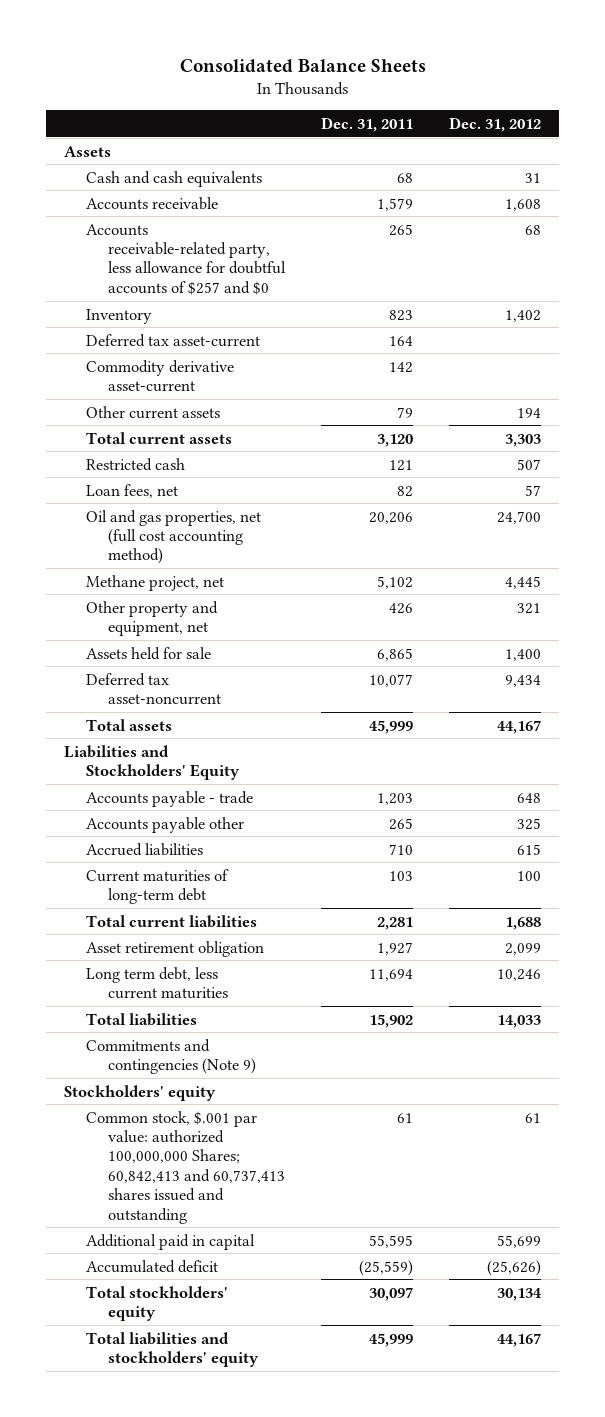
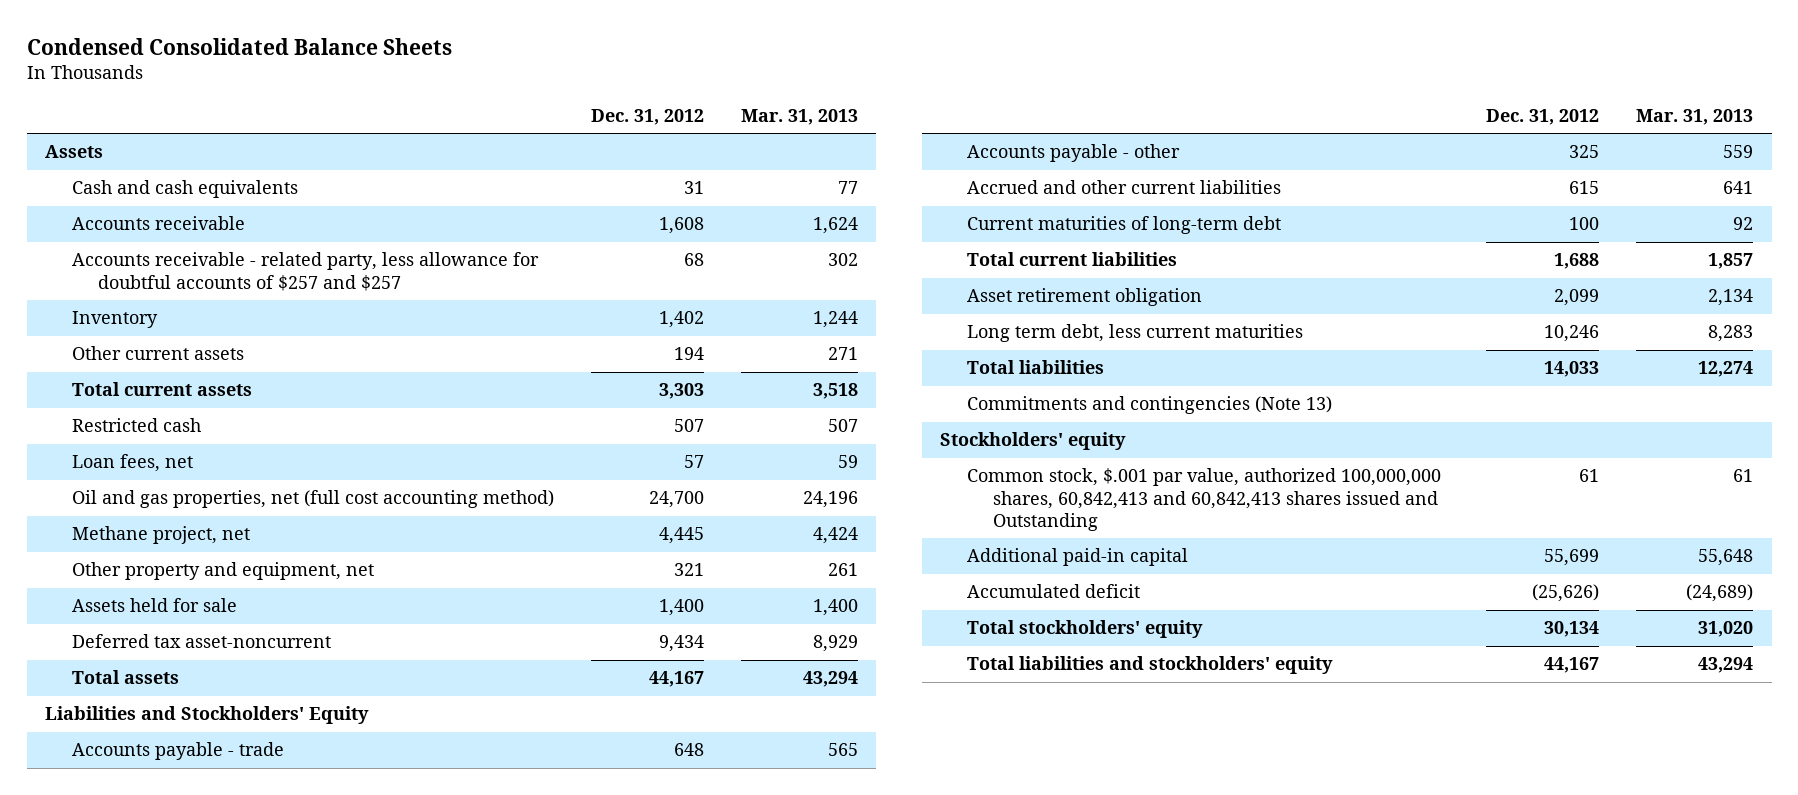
- Consolidated Balance Sheets
+ Condensed Consolidated Balance Sheets
- | Dec. 31, 2011 | Dec. 31, 2012
+ | Dec. 31, 2012 | Mar. 31, 2013
- Accounts receivable-related party, less allowance for doubtful accounts of $257 and $0 | 265 | 68
+ Accounts receivable - related party, less allowance for doubtful accounts of $257 and $257 | 68 | 302
- Deferred tax asset-current | 164 |
- Commodity derivative asset-current | 142 |
- Accounts payable other | 265 | 325
- Accrued liabilities | 710 | 615
+ Accounts payable - other | 325 | 559
+ Accrued and other current liabilities | 615 | 641
- Commitments and contingencies (Note 9)
+ Commitments and contingencies (Note 13)
- Common stock, $.001 par value: authorized 100,000,000 Shares; 60,842,413 and 60,737,413 shares issued and outstanding | 61 | 61
- Additional paid in capital | 55,595 | 55,699
+ Common stock, $.001 par value, authorized 100,000,000 shares, 60,842,413 and 60,842,413 shares issued and Outstanding | 61 | 61
+ Additional paid-in capital | 55,699 | 55,648

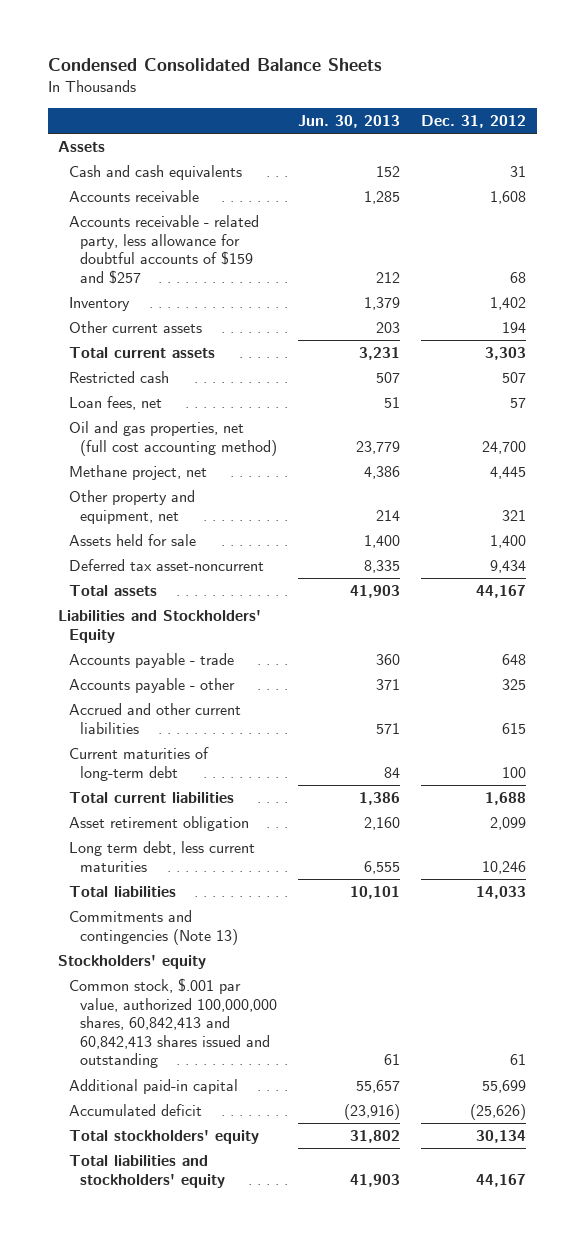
- | Dec. 31, 2012 | Mar. 31, 2013
+ | Jun. 30, 2013 | Dec. 31, 2012
- Accounts receivable - related party, less allowance for doubtful accounts of $257 and $257 | 68 | 302
+ Accounts receivable - related party, less allowance for doubtful accounts of $159 and $257 | 212 | 68
- Common stock, $.001 par value, authorized 100,000,000 shares, 60,842,413 and 60,842,413 shares issued and Outstanding | 61 | 61
+ Common stock, $.001 par value, authorized 100,000,000 shares, 60,842,413 and 60,842,413 shares issued and outstanding | 61 | 61

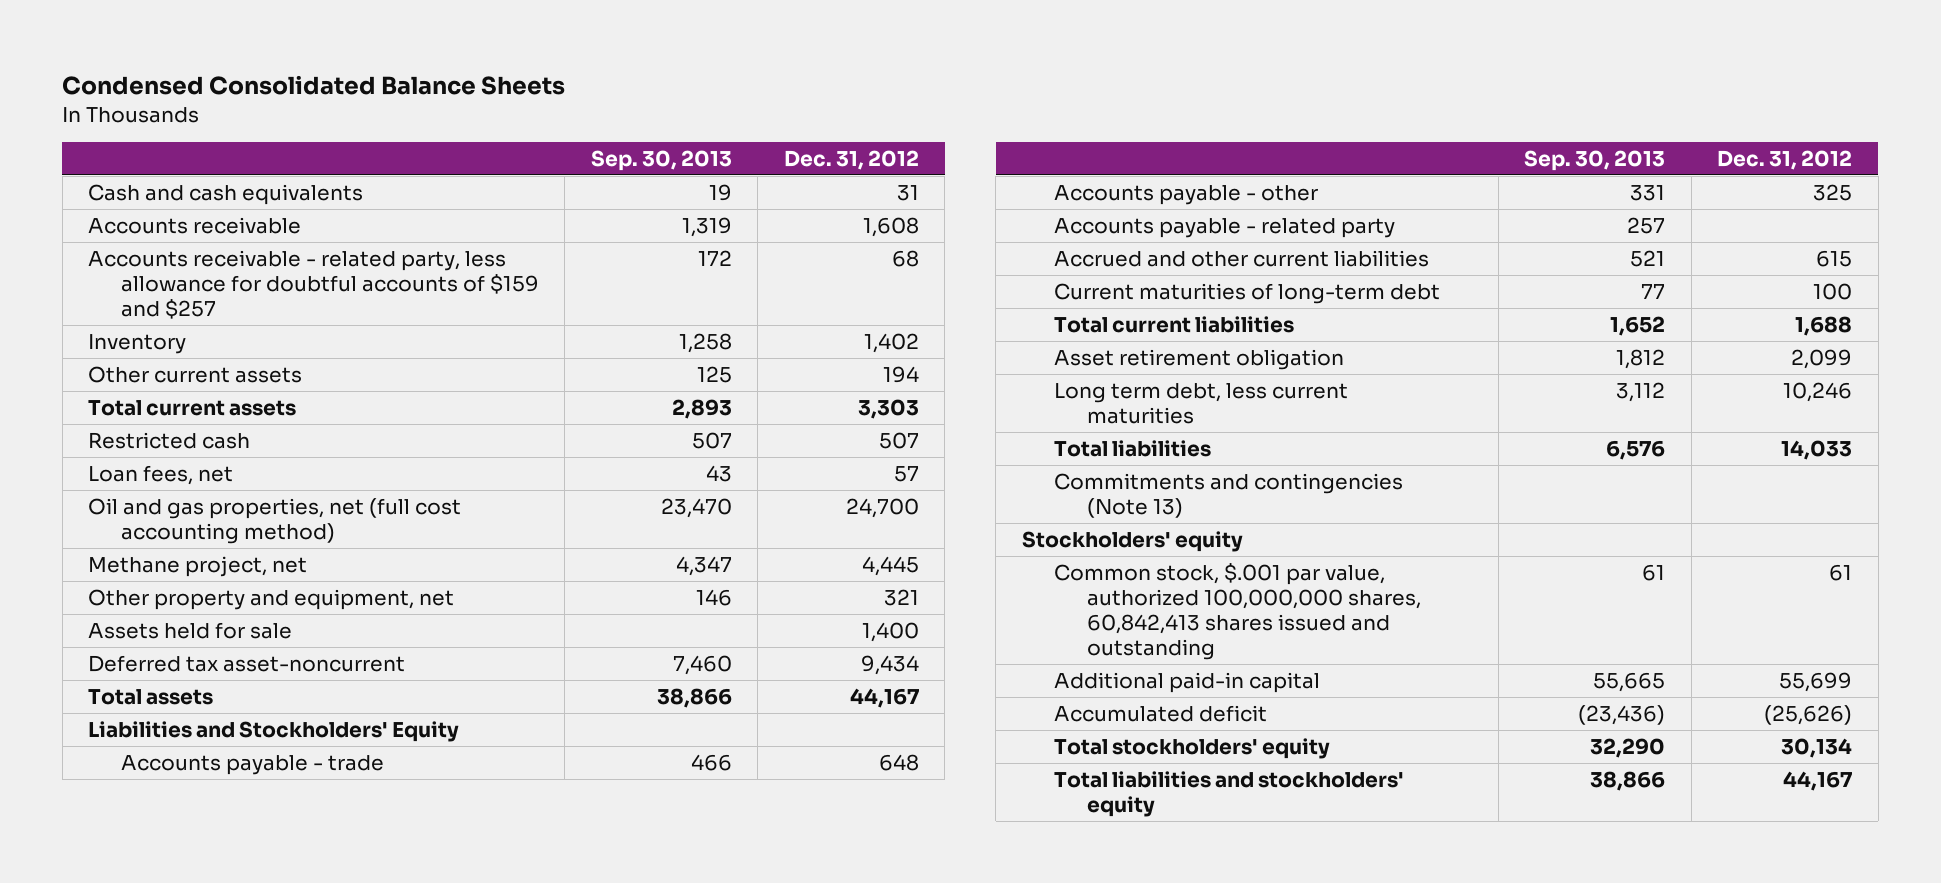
- | Jun. 30, 2013 | Dec. 31, 2012
+ | Sep. 30, 2013 | Dec. 31, 2012
- Assets
+ Accounts payable - related party | 257 |
- Common stock, $.001 par value, authorized 100,000,000 shares, 60,842,413 and 60,842,413 shares issued and outstanding | 61 | 61
+ Common stock, $.001 par value, authorized 100,000,000 shares, 60,842,413 shares issued and outstanding | 61 | 61

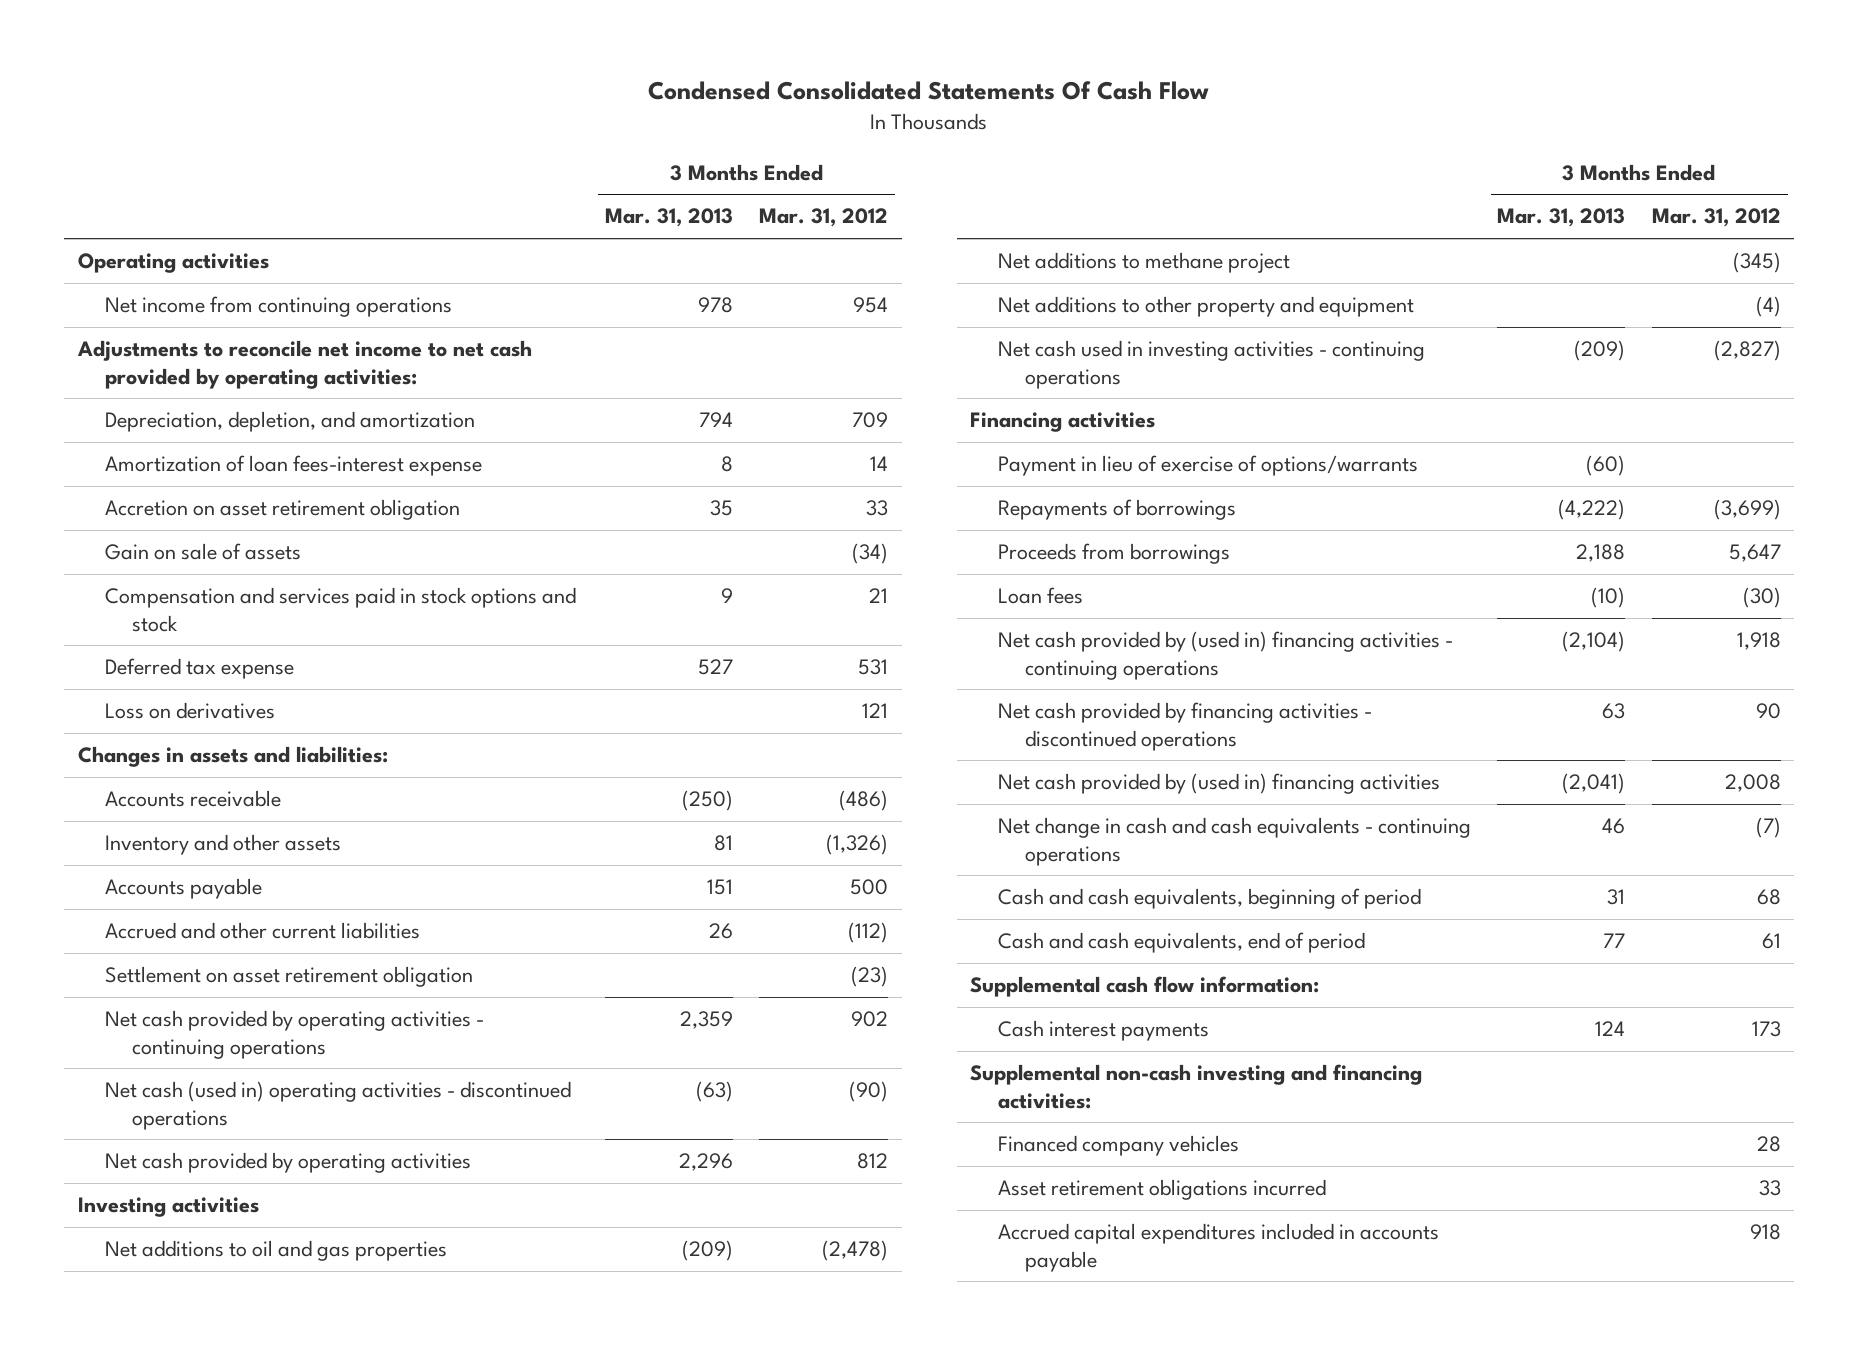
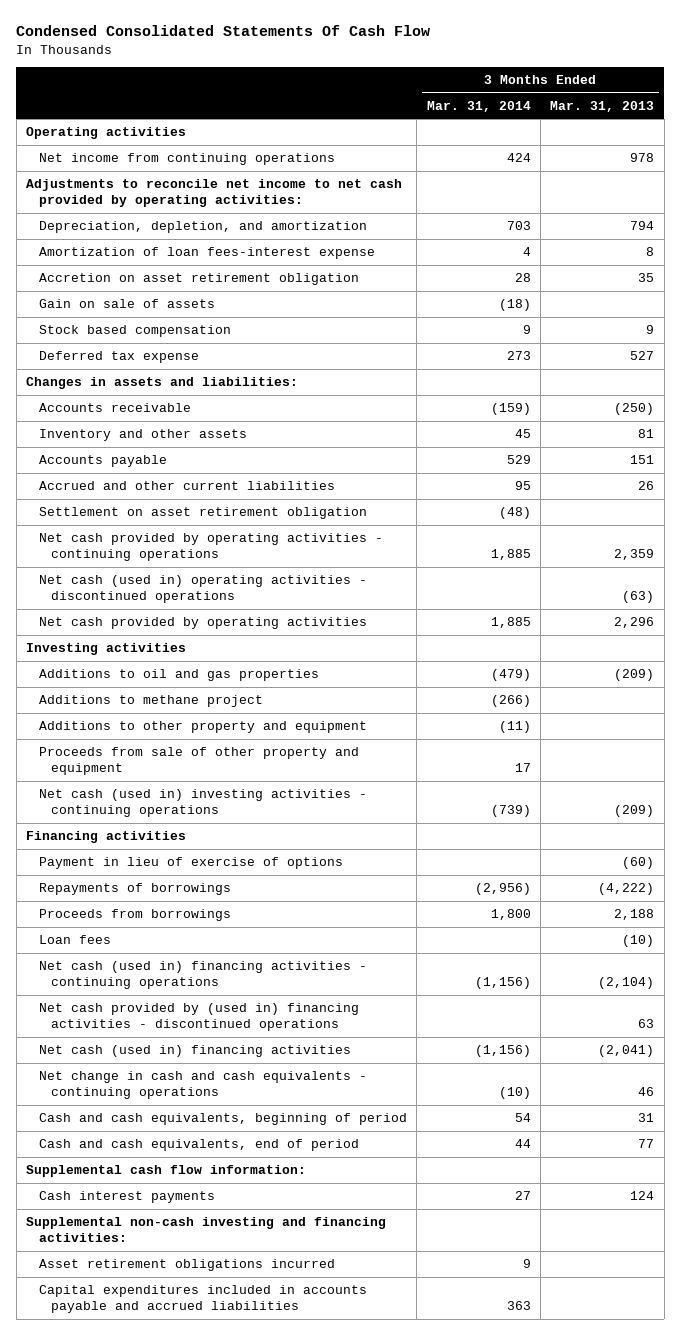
- | 3 Months Ended Mar. 31, 2013 | 3 Months Ended Mar. 31, 2012
+ | 3 Months Ended Mar. 31, 2014 | 3 Months Ended Mar. 31, 2013
- Compensation and services paid in stock options and stock | 9 | 21
+ Stock based compensation | 9 | 9
- Loss on derivatives | | 121
- Net additions to oil and gas properties | (209) | (2,478)
- Net additions to methane project | | (345)
- Net additions to other property and equipment | | (4)
- Net cash used in investing activities - continuing operations | (209) | (2,827)
+ Additions to oil and gas properties | (479) | (209)
+ Additions to methane project | (266) |
+ Additions to other property and equipment | (11) |
+ Proceeds from sale of other property and equipment | 17 |
+ Net cash (used in) investing activities - continuing operations | (739) | (209)
- Payment in lieu of exercise of options/warrants | (60) |
+ Payment in lieu of exercise of options | | (60)
- Net cash provided by (used in) financing activities - continuing operations | (2,104) | 1,918
- Net cash provided by financing activities - discontinued operations | 63 | 90
- Net cash provided by (used in) financing activities | (2,041) | 2,008
+ Net cash (used in) financing activities - continuing operations | (1,156) | (2,104)
+ Net cash provided by (used in) financing activities - discontinued operations | | 63
+ Net cash (used in) financing activities | (1,156) | (2,041)
- Financed company vehicles | | 28
- Accrued capital expenditures included in accounts payable | | 918
+ Capital expenditures included in accounts payable and accrued liabilities | 363 |

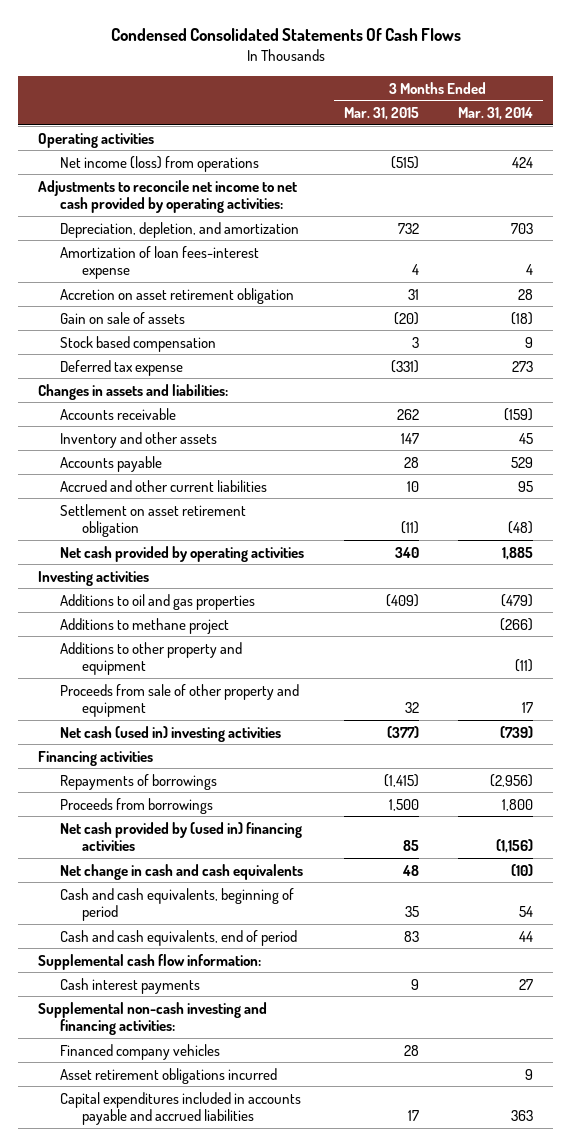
- Condensed Consolidated Statements Of Cash Flow
+ Condensed Consolidated Statements Of Cash Flows
- | 3 Months Ended Mar. 31, 2014 | 3 Months Ended Mar. 31, 2013
+ | 3 Months Ended Mar. 31, 2015 | 3 Months Ended Mar. 31, 2014
- Net income from continuing operations | 424 | 978
+ Net income (loss) from operations | (515) | 424
- Net cash provided by operating activities - continuing operations | 1,885 | 2,359
- Net cash (used in) operating activities - discontinued operations | | (63)
- Net cash (used in) investing activities - continuing operations | (739) | (209)
+ Net cash (used in) investing activities | (377) | (739)
- Payment in lieu of exercise of options | | (60)
- Loan fees | | (10)
- Net cash (used in) financing activities - continuing operations | (1,156) | (2,104)
- Net cash provided by (used in) financing activities - discontinued operations | | 63
- Net cash (used in) financing activities | (1,156) | (2,041)
- Net change in cash and cash equivalents - continuing operations | (10) | 46
+ Net cash provided by (used in) financing activities | 85 | (1,156)
+ Net change in cash and cash equivalents | 48 | (10)
+ Financed company vehicles | 28 |

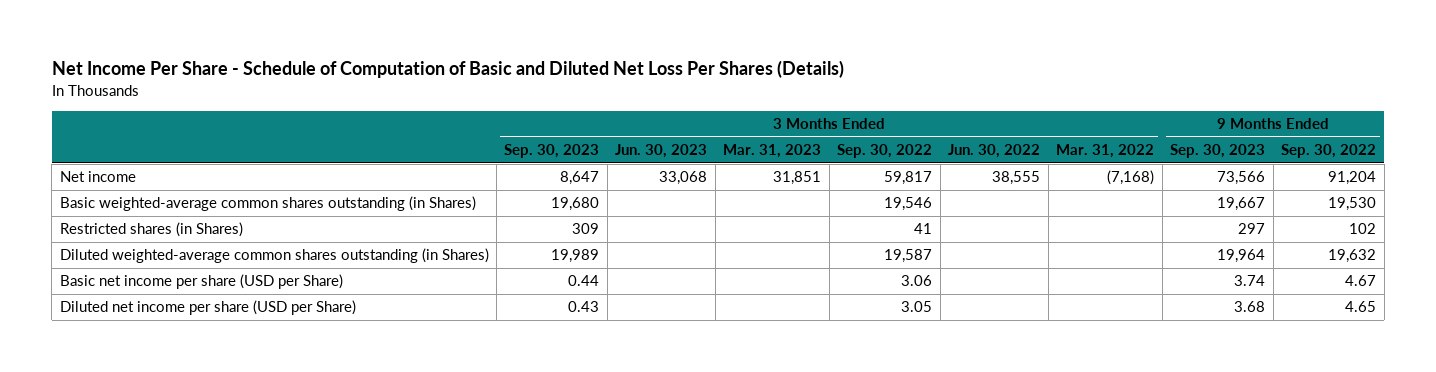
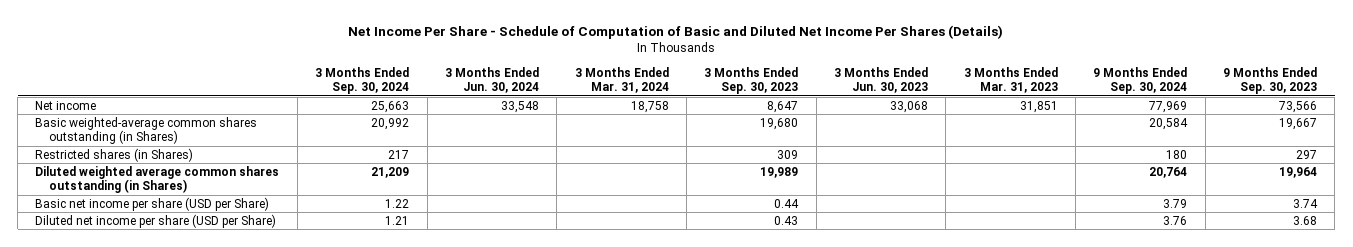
- Net Income Per Share - Schedule of Computation of Basic and Diluted Net Loss Per Shares (Details)
+ Net Income Per Share - Schedule of Computation of Basic and Diluted Net Income Per Shares (Details)
- | 3 Months Ended Sep. 30, 2023 | 3 Months Ended Jun. 30, 2023 | 3 Months Ended Mar. 31, 2023 | 3 Months Ended Sep. 30, 2022 | 3 Months Ended Jun. 30, 2022 | 3 Months Ended Mar. 31, 2022 | 9 Months Ended Sep. 30, 2023 | 9 Months Ended Sep. 30, 2022
+ | 3 Months Ended Sep. 30, 2024 | 3 Months Ended Jun. 30, 2024 | 3 Months Ended Mar. 31, 2024 | 3 Months Ended Sep. 30, 2023 | 3 Months Ended Jun. 30, 2023 | 3 Months Ended Mar. 31, 2023 | 9 Months Ended Sep. 30, 2024 | 9 Months Ended Sep. 30, 2023
- Diluted weighted-average common shares outstanding (in Shares) | 19,989 | | | 19,587 | | | 19,964 | 19,632
+ Diluted weighted average common shares outstanding (in Shares) | 21,209 | | | 19,989 | | | 20,764 | 19,964

